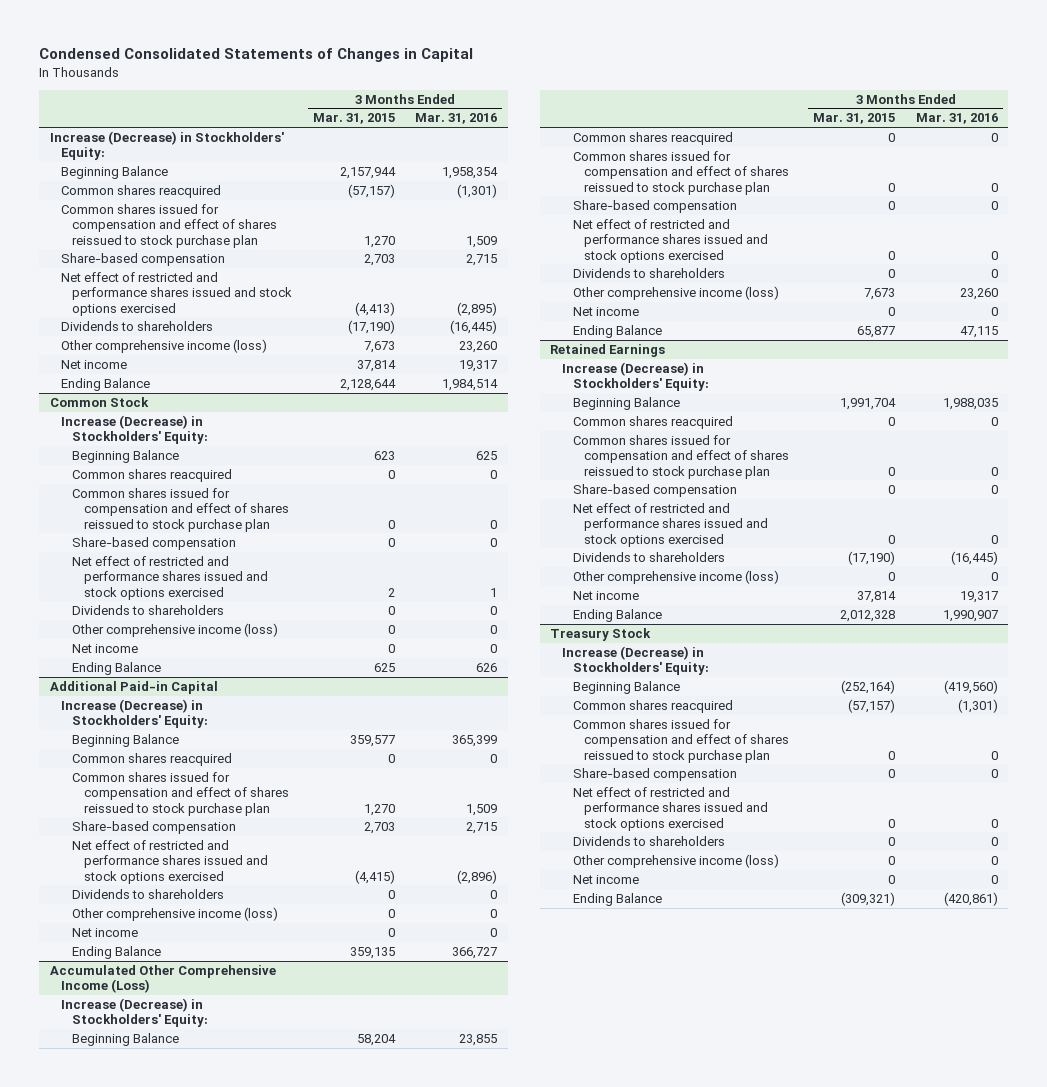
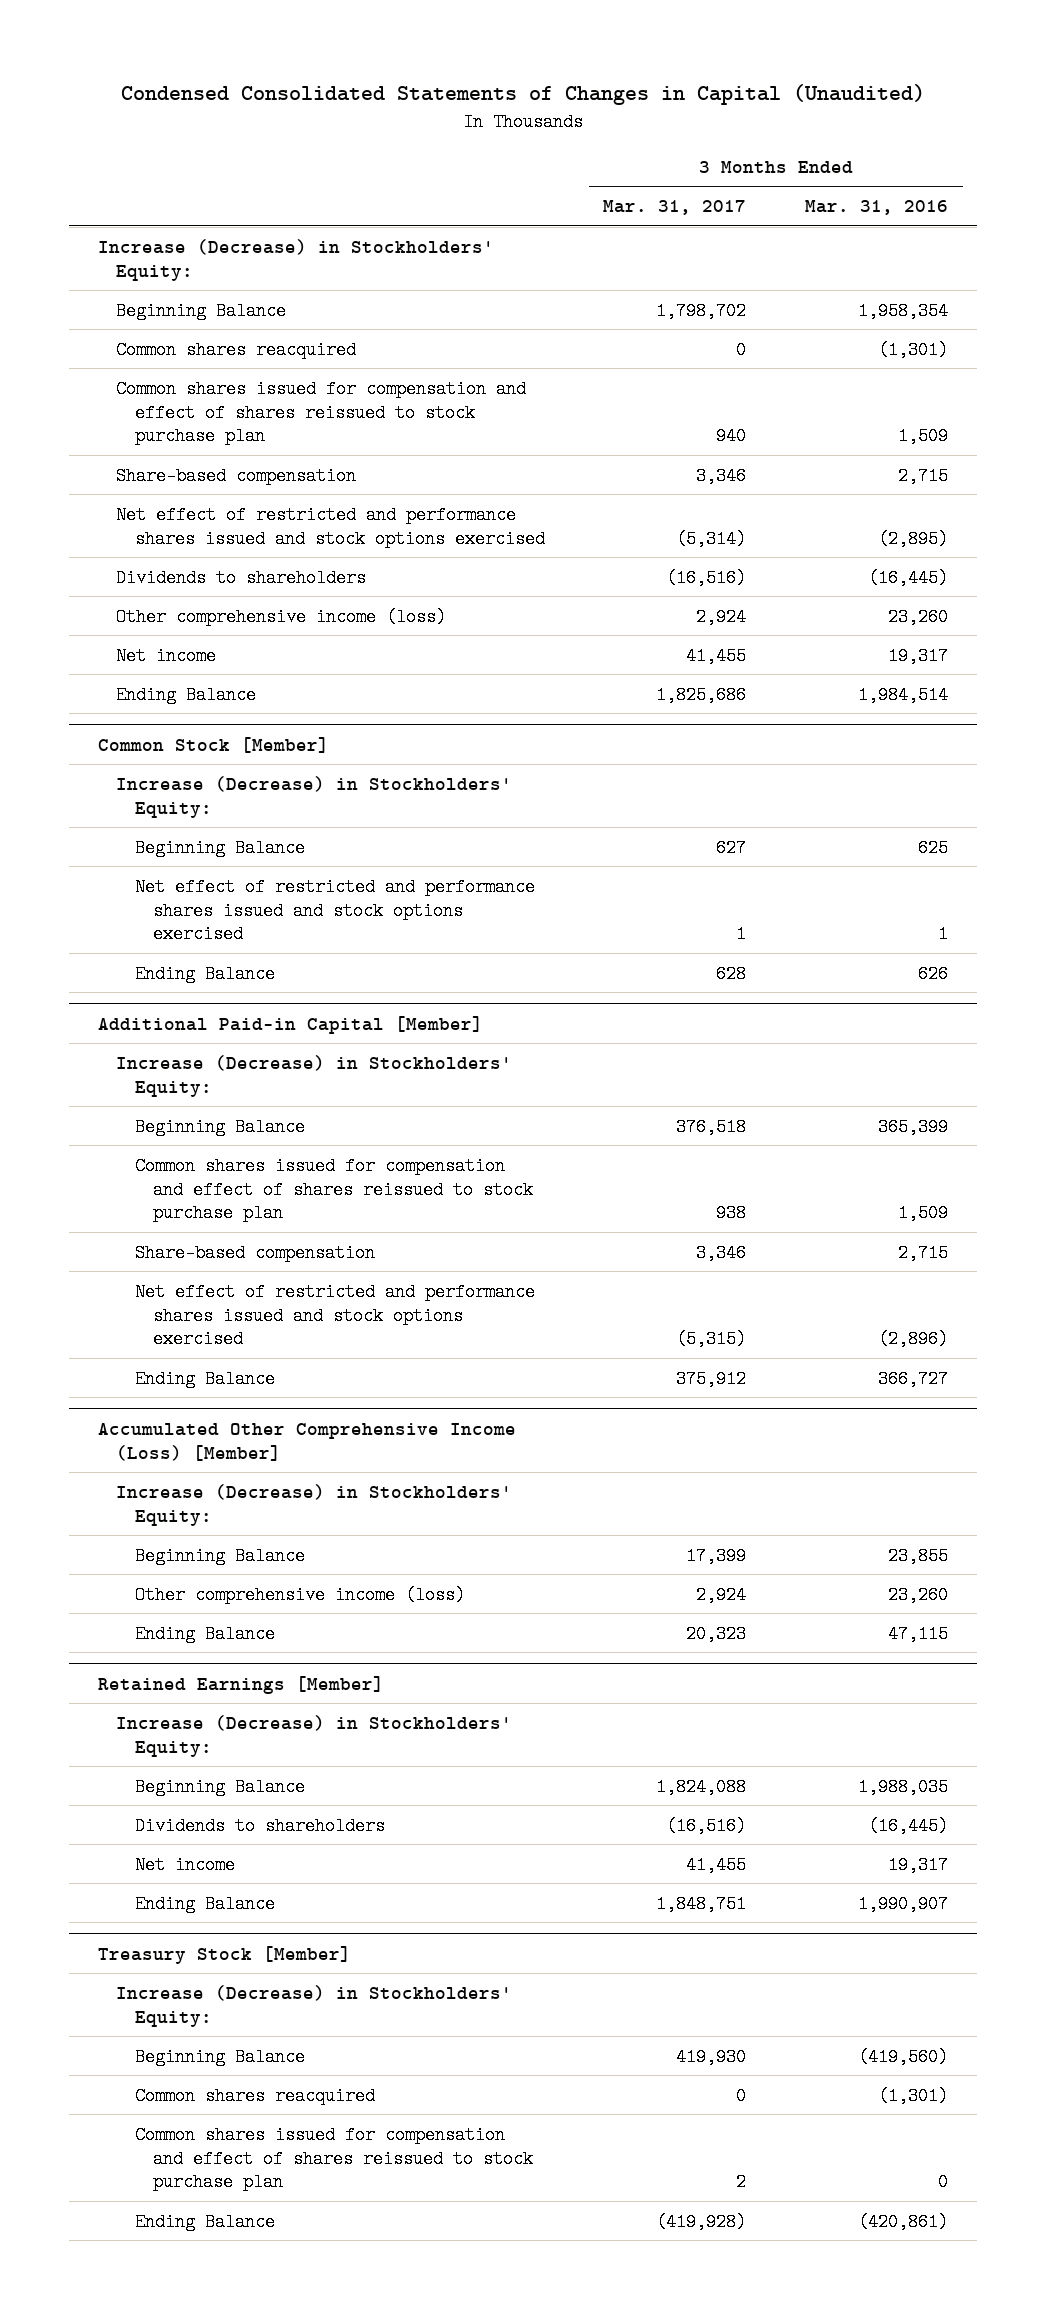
- Condensed Consolidated Statements of Changes in Capital
+ Condensed Consolidated Statements of Changes in Capital (Unaudited)
- | 3 Months Ended Mar. 31, 2015 | 3 Months Ended Mar. 31, 2016
+ | 3 Months Ended Mar. 31, 2017 | 3 Months Ended Mar. 31, 2016
- Common Stock
+ Common Stock [Member]
- Common shares reacquired | 0 | 0
- Common shares issued for compensation and effect of shares reissued to stock purchase plan | 0 | 0
- Share-based compensation | 0 | 0
- Dividends to shareholders | 0 | 0
- Other comprehensive income (loss) | 0 | 0
- Net income | 0 | 0
- Additional Paid-in Capital
+ Additional Paid-in Capital [Member]
- Common shares reacquired | 0 | 0
- Dividends to shareholders | 0 | 0
- Other comprehensive income (loss) | 0 | 0
- Net income | 0 | 0
- Accumulated Other Comprehensive Income (Loss)
+ Accumulated Other Comprehensive Income (Loss) [Member]
- Common shares reacquired | 0 | 0
- Common shares issued for compensation and effect of shares reissued to stock purchase plan | 0 | 0
- Share-based compensation | 0 | 0
- Net effect of restricted and performance shares issued and stock options exercised | 0 | 0
- Dividends to shareholders | 0 | 0
- Net income | 0 | 0
- Retained Earnings
+ Retained Earnings [Member]
- Common shares reacquired | 0 | 0
- Common shares issued for compensation and effect of shares reissued to stock purchase plan | 0 | 0
- Share-based compensation | 0 | 0
- Net effect of restricted and performance shares issued and stock options exercised | 0 | 0
- Other comprehensive income (loss) | 0 | 0
- Treasury Stock
+ Treasury Stock [Member]
- Share-based compensation | 0 | 0
- Net effect of restricted and performance shares issued and stock options exercised | 0 | 0
- Dividends to shareholders | 0 | 0
- Other comprehensive income (loss) | 0 | 0
- Net income | 0 | 0

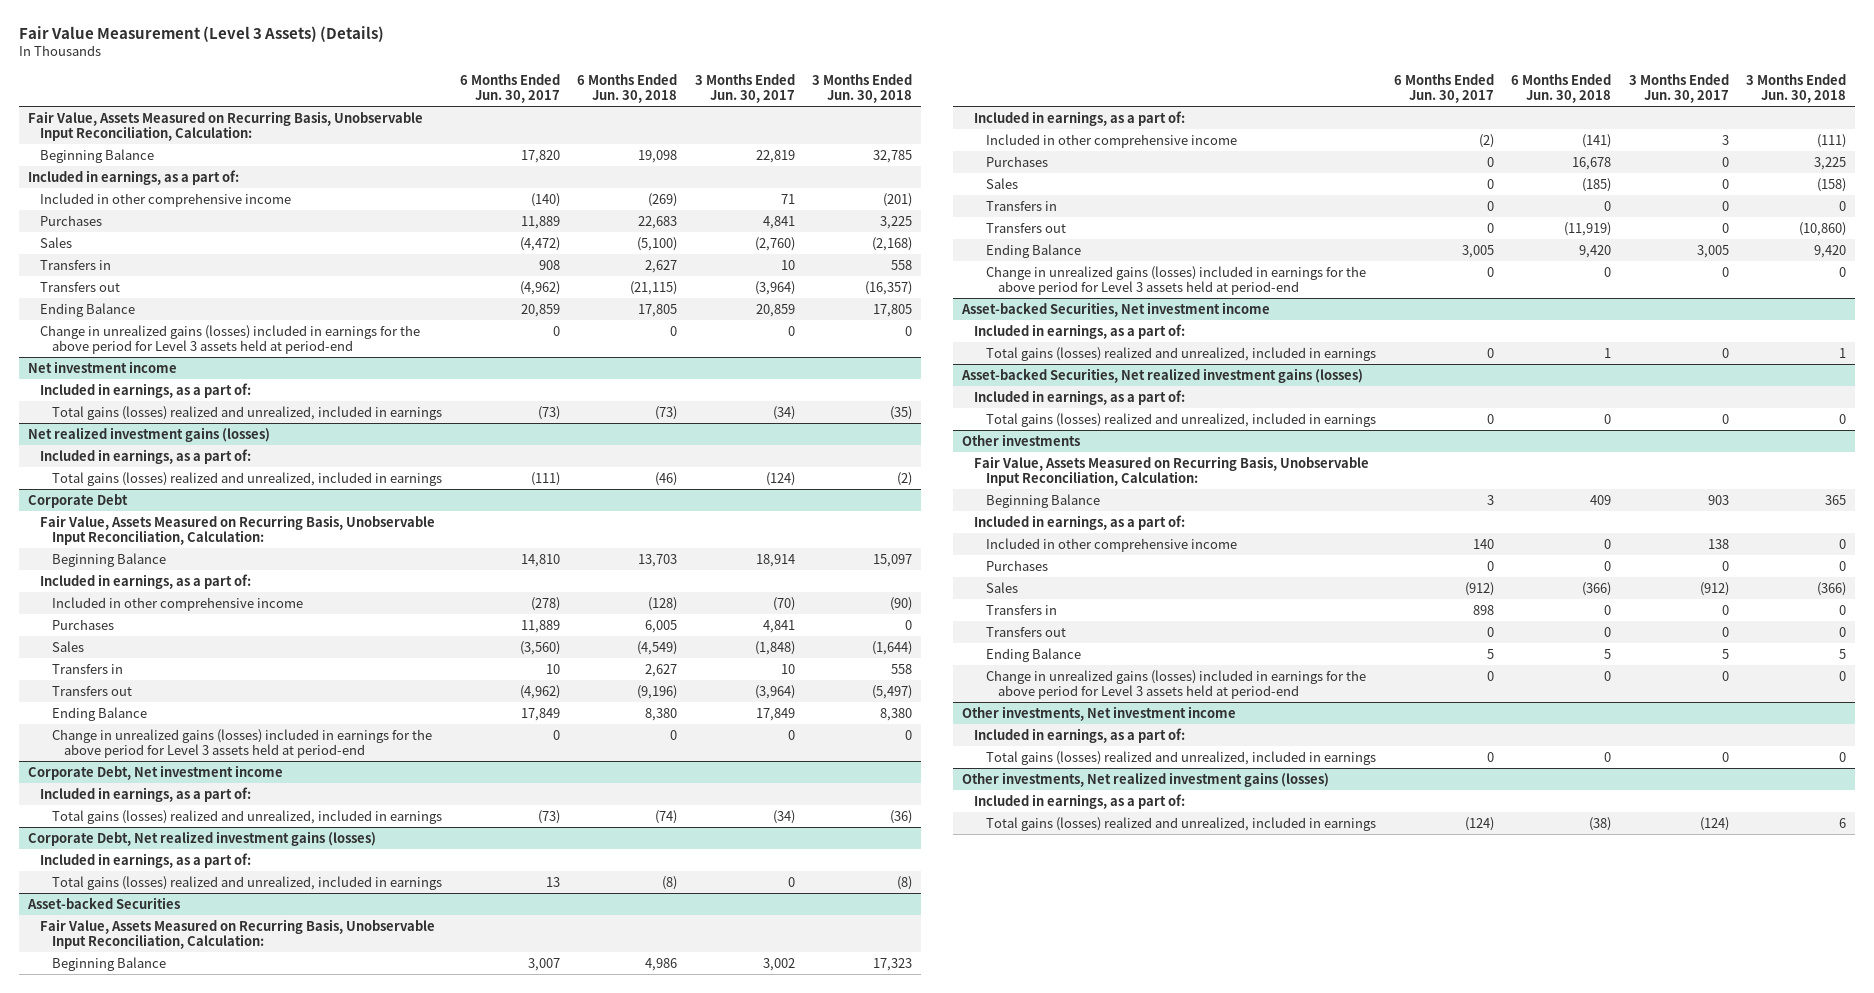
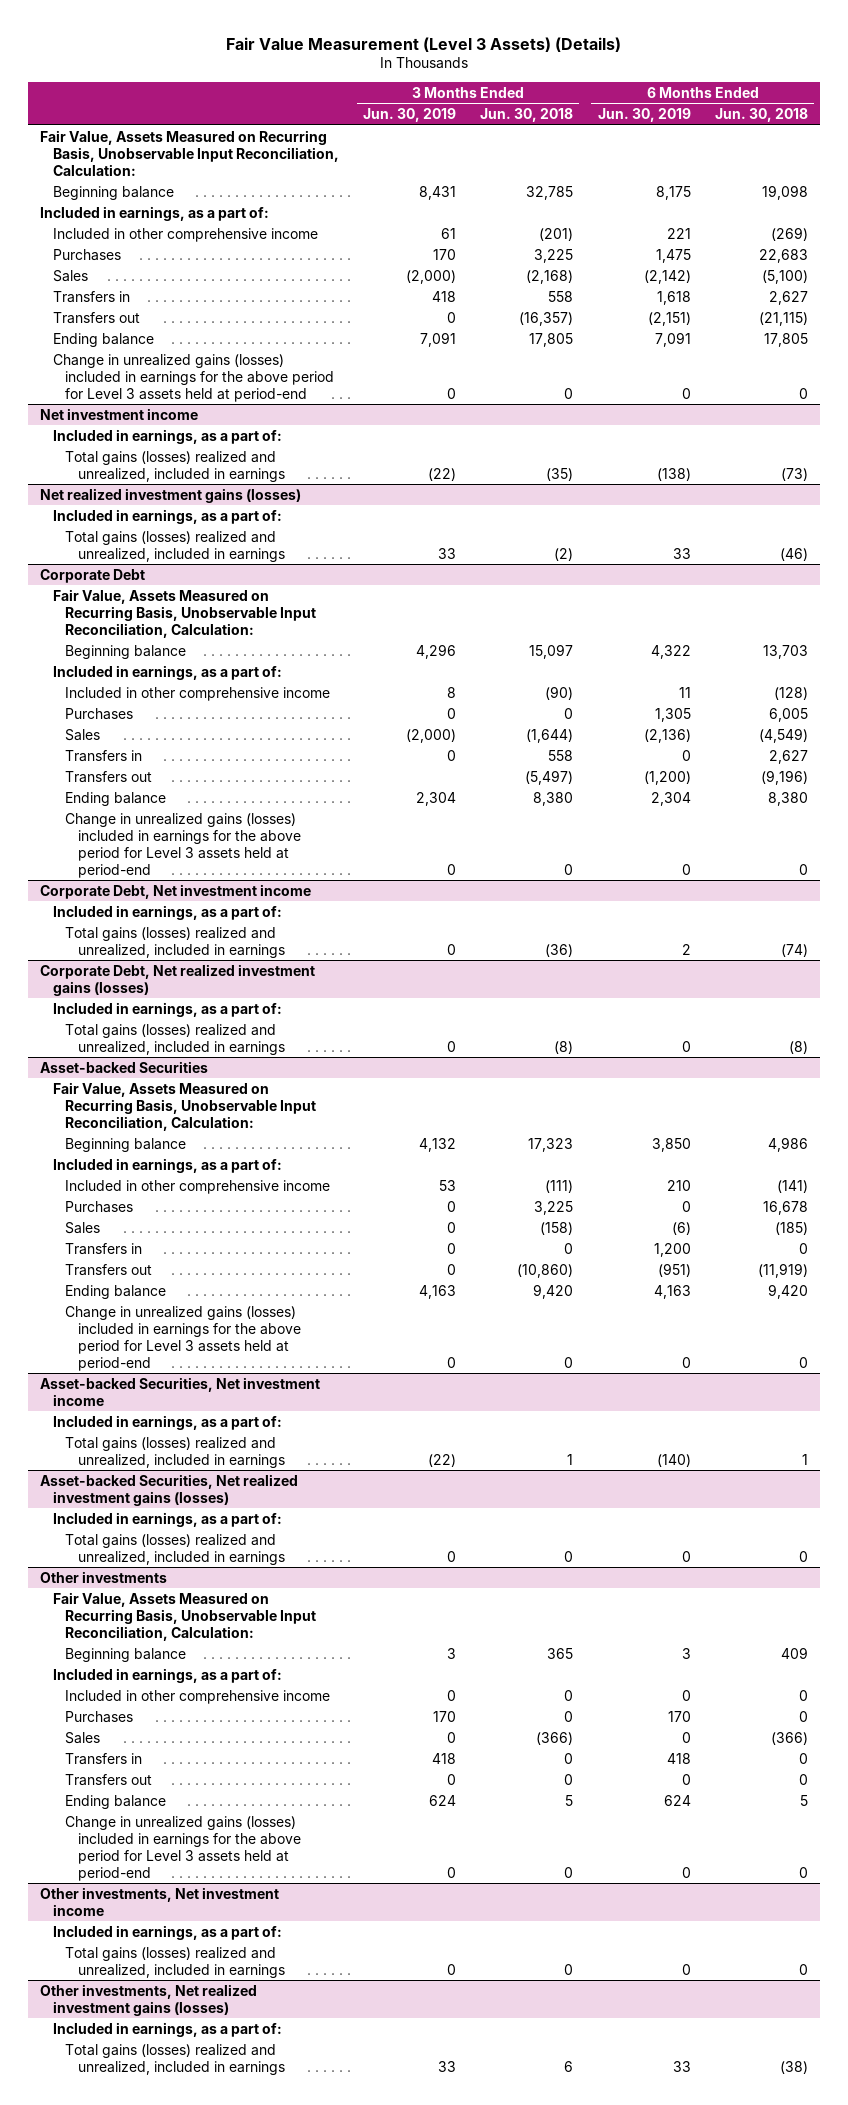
- | 6 Months Ended Jun. 30, 2017 | 6 Months Ended Jun. 30, 2018 | 3 Months Ended Jun. 30, 2017 | 3 Months Ended Jun. 30, 2018
+ | 3 Months Ended Jun. 30, 2019 | 3 Months Ended Jun. 30, 2018 | 6 Months Ended Jun. 30, 2019 | 6 Months Ended Jun. 30, 2018
- Beginning Balance | 17,820 | 19,098 | 22,819 | 32,785
+ Beginning balance | 8,431 | 32,785 | 8,175 | 19,098
- Ending Balance | 20,859 | 17,805 | 20,859 | 17,805
+ Ending balance | 7,091 | 17,805 | 7,091 | 17,805
@ Corporate Debt
- Beginning Balance | 14,810 | 13,703 | 18,914 | 15,097
+ Beginning balance | 4,296 | 15,097 | 4,322 | 13,703
- Ending Balance | 17,849 | 8,380 | 17,849 | 8,380
+ Ending balance | 2,304 | 8,380 | 2,304 | 8,380
@ Asset-backed Securities
- Beginning Balance | 3,007 | 4,986 | 3,002 | 17,323
+ Beginning balance | 4,132 | 17,323 | 3,850 | 4,986
- Ending Balance | 3,005 | 9,420 | 3,005 | 9,420
+ Ending balance | 4,163 | 9,420 | 4,163 | 9,420
@ Other investments
- Beginning Balance | 3 | 409 | 903 | 365
+ Beginning balance | 3 | 365 | 3 | 409
- Ending Balance | 5 | 5 | 5 | 5
+ Ending balance | 624 | 5 | 624 | 5

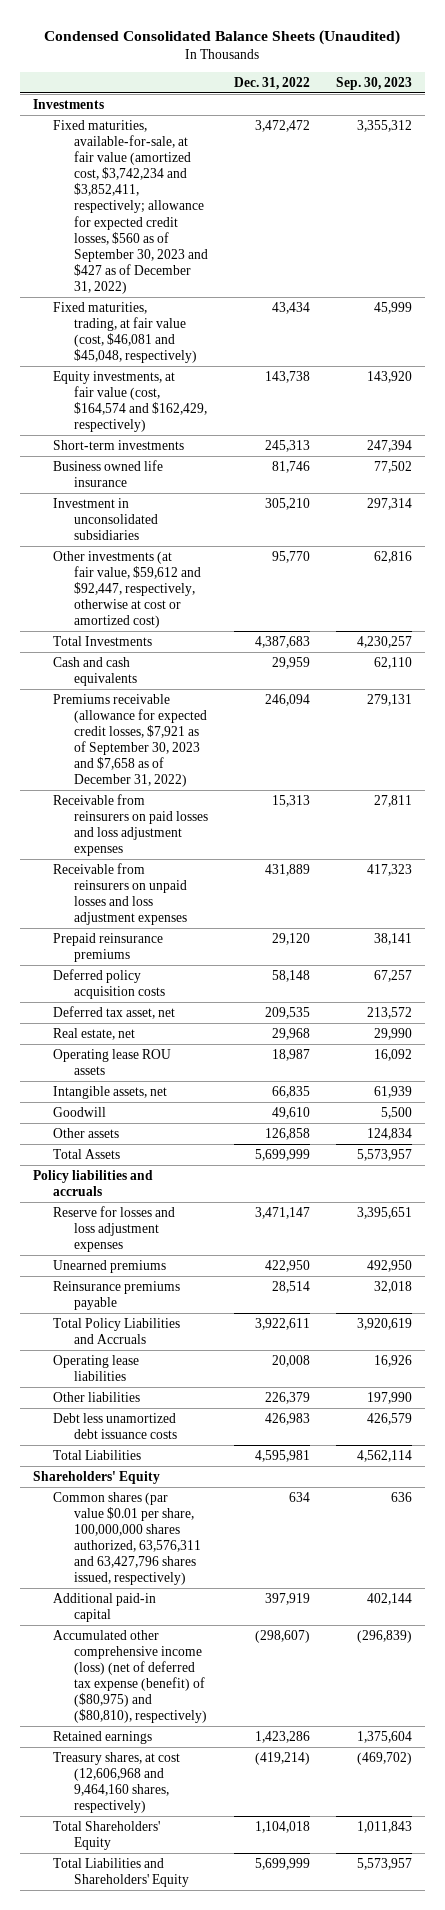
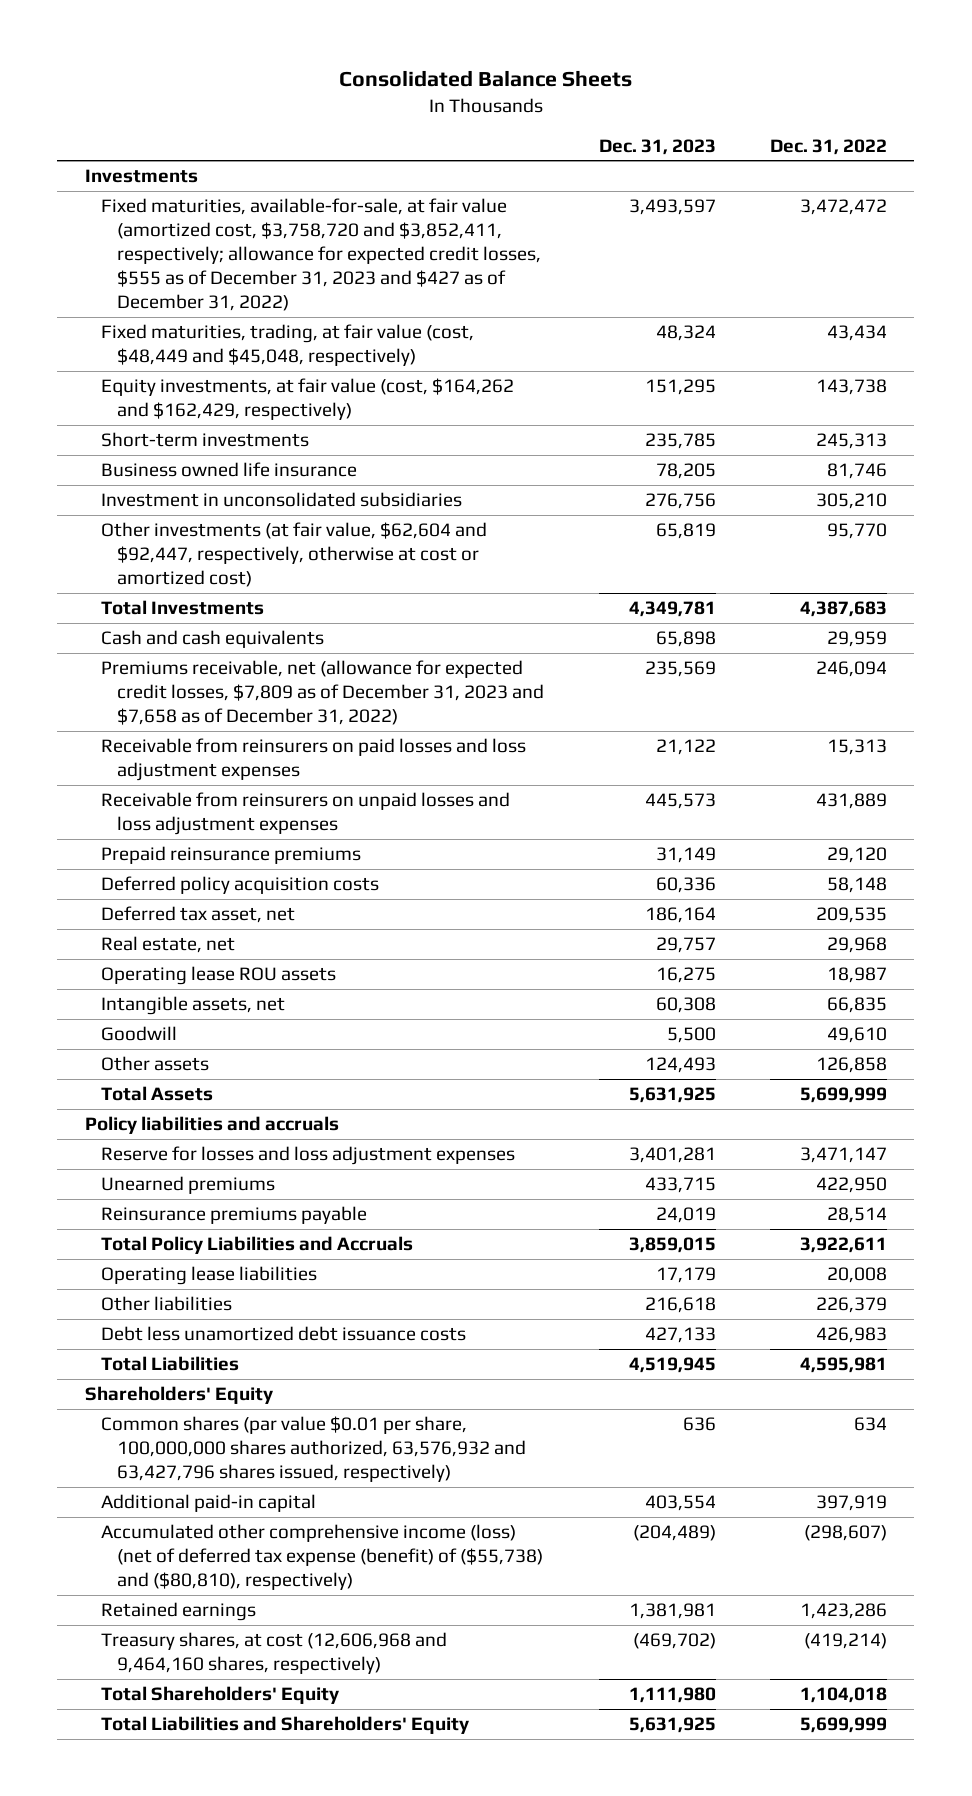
- Condensed Consolidated Balance Sheets (Unaudited)
+ Consolidated Balance Sheets
- | Dec. 31, 2022 | Sep. 30, 2023
+ | Dec. 31, 2023 | Dec. 31, 2022
- Fixed maturities, available-for-sale, at fair value (amortized cost, $3,742,234 and $3,852,411, respectively; allowance for expected credit losses, $560 as of September 30, 2023 and $427 as of December 31, 2022) | 3,472,472 | 3,355,312
- Fixed maturities, trading, at fair value (cost, $46,081 and $45,048, respectively) | 43,434 | 45,999
- Equity investments, at fair value (cost, $164,574 and $162,429, respectively) | 143,738 | 143,920
+ Fixed maturities, available-for-sale, at fair value (amortized cost, $3,758,720 and $3,852,411, respectively; allowance for expected credit losses, $555 as of December 31, 2023 and $427 as of December 31, 2022) | 3,493,597 | 3,472,472
+ Fixed maturities, trading, at fair value (cost, $48,449 and $45,048, respectively) | 48,324 | 43,434
+ Equity investments, at fair value (cost, $164,262 and $162,429, respectively) | 151,295 | 143,738
- Other investments (at fair value, $59,612 and $92,447, respectively, otherwise at cost or amortized cost) | 95,770 | 62,816
+ Other investments (at fair value, $62,604 and $92,447, respectively, otherwise at cost or amortized cost) | 65,819 | 95,770
- Premiums receivable (allowance for expected credit losses, $7,921 as of September 30, 2023 and $7,658 as of December 31, 2022) | 246,094 | 279,131
+ Premiums receivable, net (allowance for expected credit losses, $7,809 as of December 31, 2023 and $7,658 as of December 31, 2022) | 235,569 | 246,094
- Common shares (par value $0.01 per share, 100,000,000 shares authorized, 63,576,311 and 63,427,796 shares issued, respectively) | 634 | 636
+ Common shares (par value $0.01 per share, 100,000,000 shares authorized, 63,576,932 and 63,427,796 shares issued, respectively) | 636 | 634
- Accumulated other comprehensive income (loss) (net of deferred tax expense (benefit) of ($80,975) and ($80,810), respectively) | (298,607) | (296,839)
+ Accumulated other comprehensive income (loss) (net of deferred tax expense (benefit) of ($55,738) and ($80,810), respectively) | (204,489) | (298,607)

